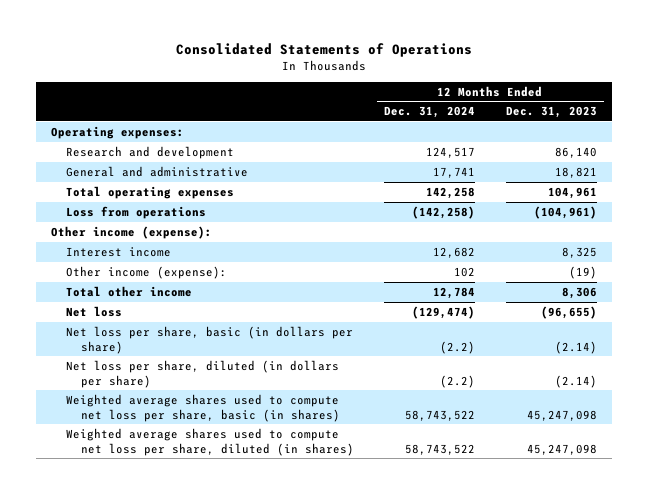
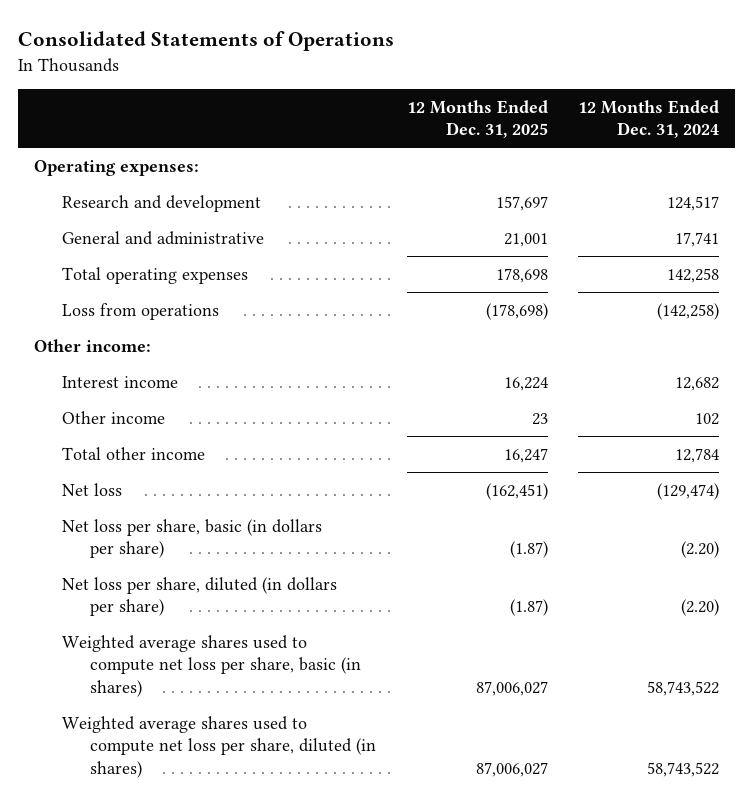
- | 12 Months Ended Dec. 31, 2024 | 12 Months Ended Dec. 31, 2023
+ | 12 Months Ended Dec. 31, 2025 | 12 Months Ended Dec. 31, 2024
- Other income (expense):
+ Other income:
- Other income (expense): | 102 | (19)
+ Other income | 23 | 102
- Net loss per share, basic (in dollars per share) | (2.2) | (2.14)
- Net loss per share, diluted (in dollars per share) | (2.2) | (2.14)
+ Net loss per share, basic (in dollars per share) | (1.87) | (2.20)
+ Net loss per share, diluted (in dollars per share) | (1.87) | (2.20)

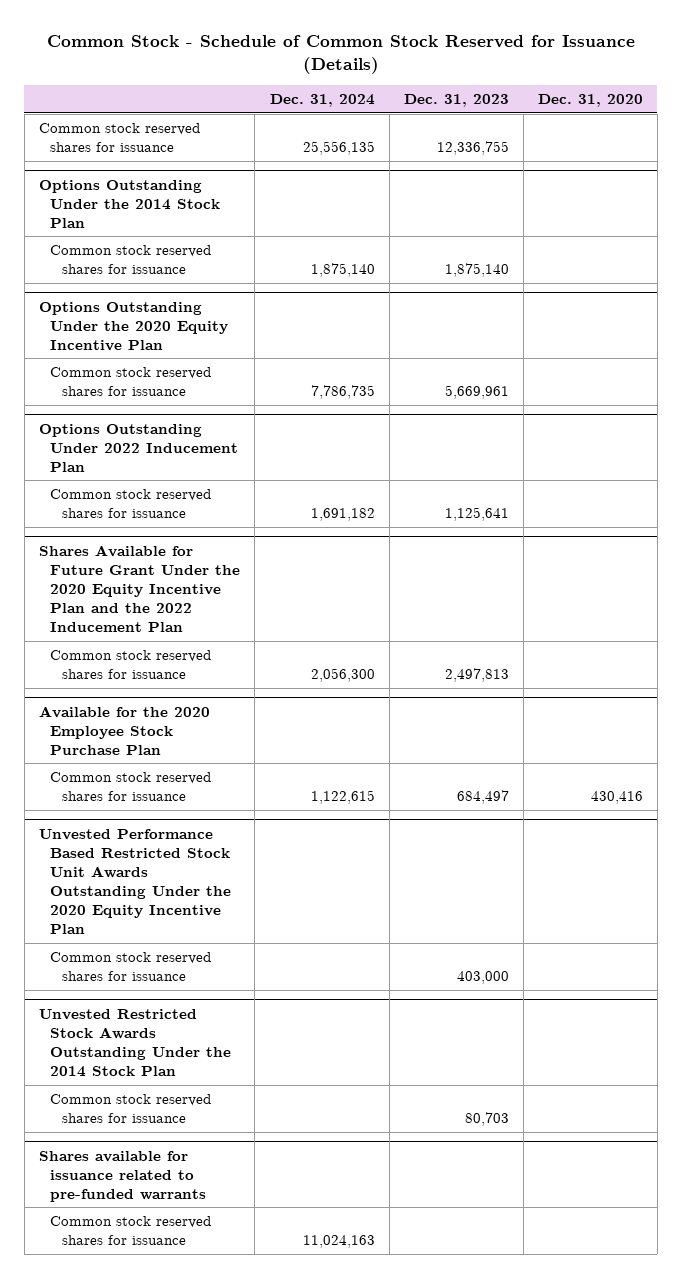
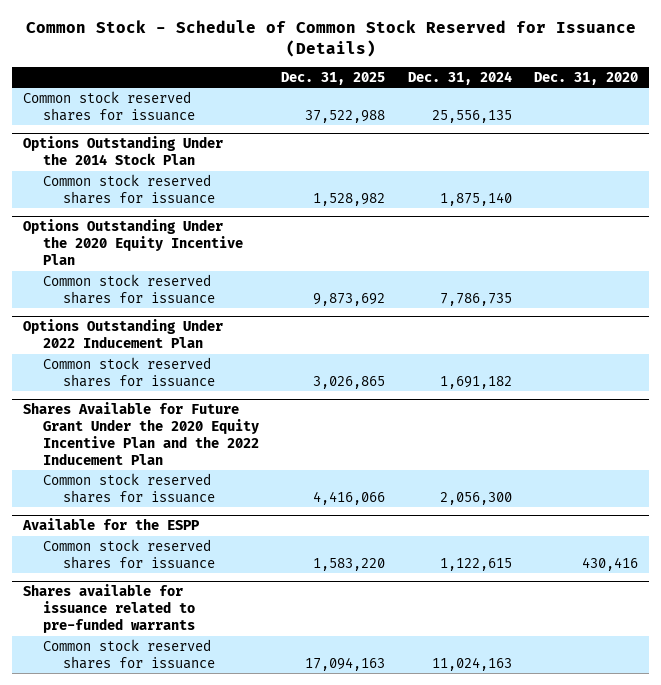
- | Dec. 31, 2024 | Dec. 31, 2023 | Dec. 31, 2020
+ | Dec. 31, 2025 | Dec. 31, 2024 | Dec. 31, 2020
- Available for the 2020 Employee Stock Purchase Plan
+ Available for the ESPP
- Unvested Performance Based Restricted Stock Unit Awards Outstanding Under the 2020 Equity Incentive Plan
- Common stock reserved shares for issuance | | 403,000 |
- Unvested Restricted Stock Awards Outstanding Under the 2014 Stock Plan
- Common stock reserved shares for issuance | | 80,703 |

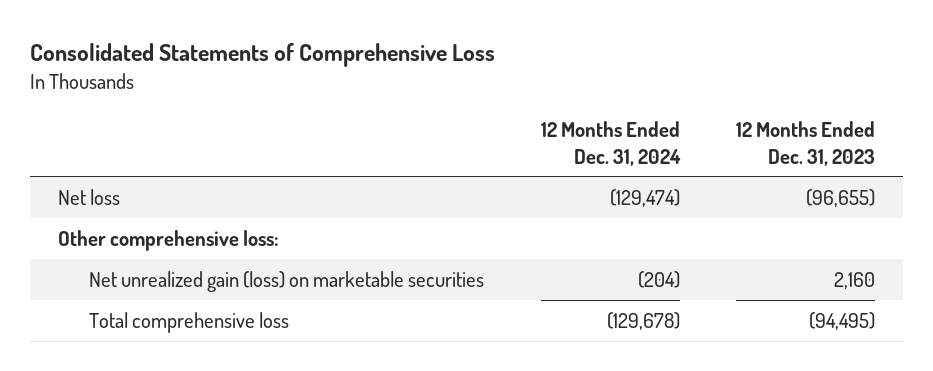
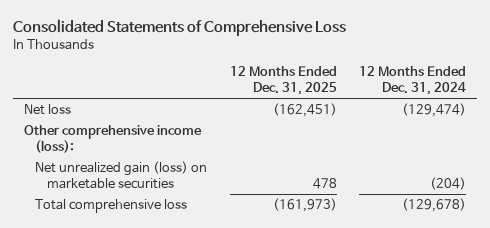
- | 12 Months Ended Dec. 31, 2024 | 12 Months Ended Dec. 31, 2023
+ | 12 Months Ended Dec. 31, 2025 | 12 Months Ended Dec. 31, 2024
- Other comprehensive loss:
+ Other comprehensive income (loss):

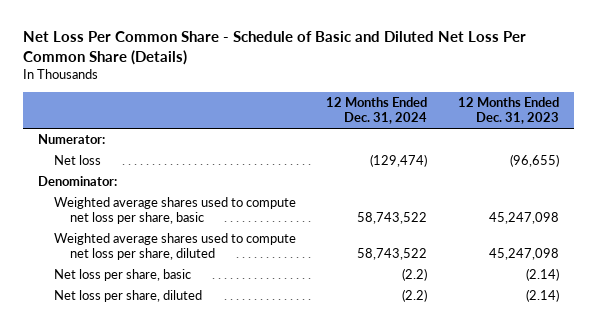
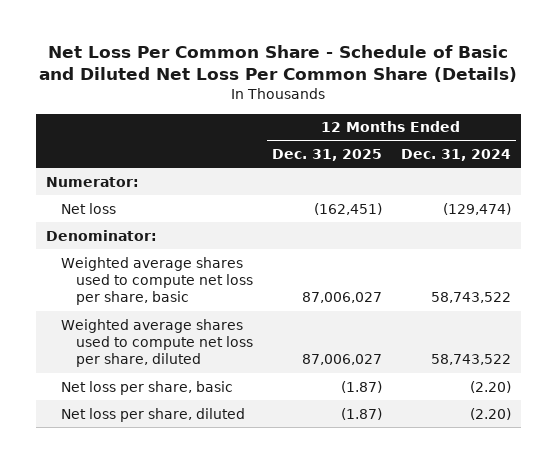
- | 12 Months Ended Dec. 31, 2024 | 12 Months Ended Dec. 31, 2023
+ | 12 Months Ended Dec. 31, 2025 | 12 Months Ended Dec. 31, 2024
- Net loss per share, basic | (2.2) | (2.14)
- Net loss per share, diluted | (2.2) | (2.14)
+ Net loss per share, basic | (1.87) | (2.20)
+ Net loss per share, diluted | (1.87) | (2.20)

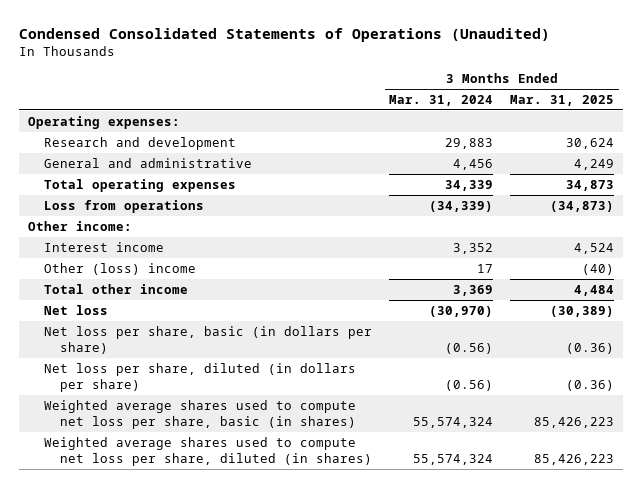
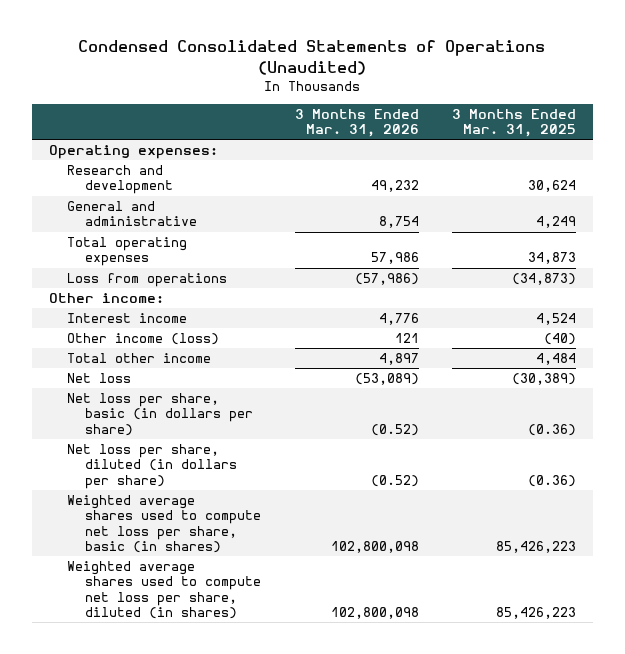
- | 3 Months Ended Mar. 31, 2024 | 3 Months Ended Mar. 31, 2025
+ | 3 Months Ended Mar. 31, 2026 | 3 Months Ended Mar. 31, 2025
- Other (loss) income | 17 | (40)
+ Other income (loss) | 121 | (40)

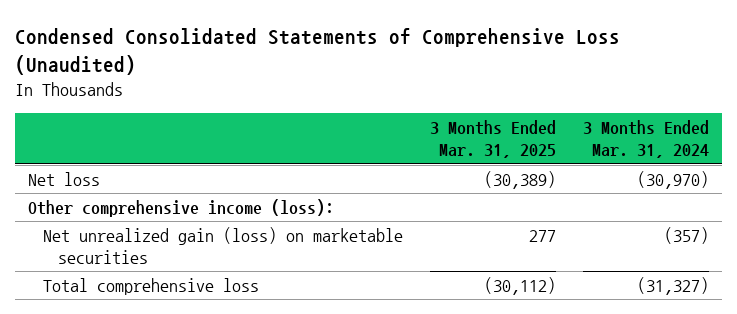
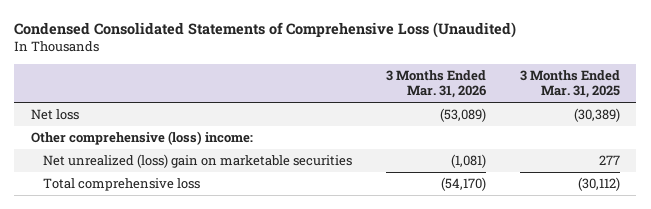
- | 3 Months Ended Mar. 31, 2025 | 3 Months Ended Mar. 31, 2024
+ | 3 Months Ended Mar. 31, 2026 | 3 Months Ended Mar. 31, 2025
- Other comprehensive income (loss):
- Net unrealized gain (loss) on marketable securities | 277 | (357)
+ Other comprehensive (loss) income:
+ Net unrealized (loss) gain on marketable securities | (1,081) | 277

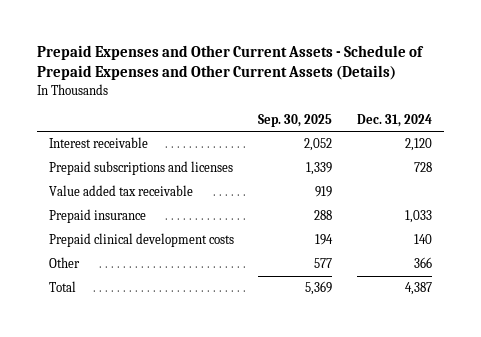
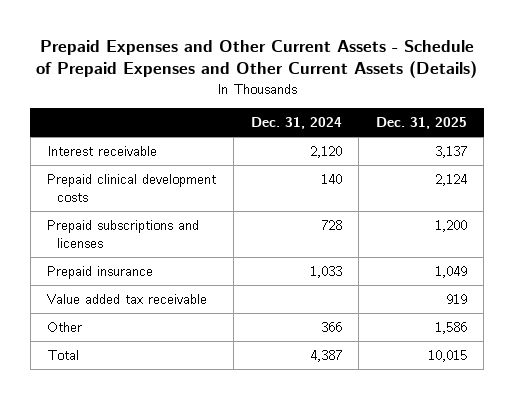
- | Sep. 30, 2025 | Dec. 31, 2024
+ | Dec. 31, 2024 | Dec. 31, 2025
moved up: Prepaid clinical development costs | 140 | 2,124
moved down: Value added tax receivable | | 919

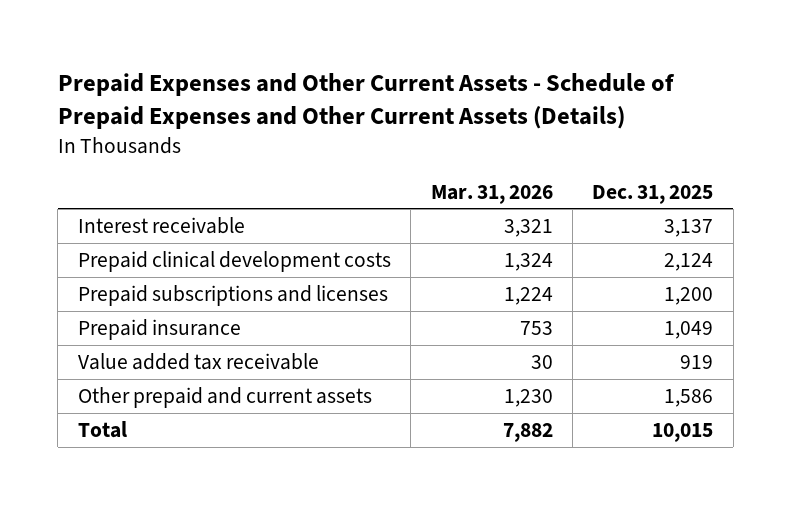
- | Dec. 31, 2024 | Dec. 31, 2025
+ | Mar. 31, 2026 | Dec. 31, 2025
- Other | 366 | 1,586
+ Other prepaid and current assets | 1,230 | 1,586

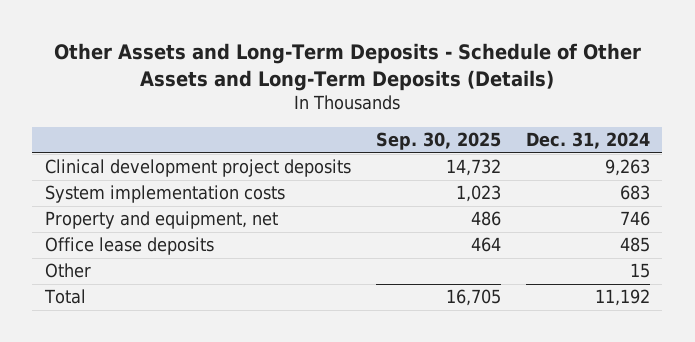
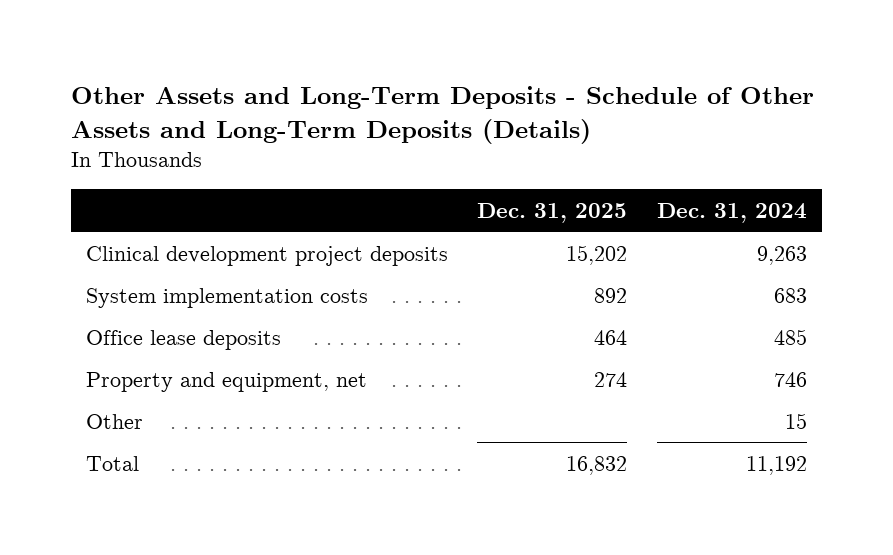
- | Sep. 30, 2025 | Dec. 31, 2024
+ | Dec. 31, 2025 | Dec. 31, 2024
moved down: Property and equipment, net | 274 | 746

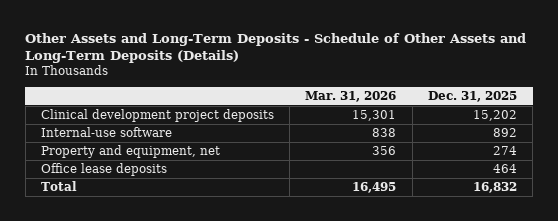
- | Dec. 31, 2025 | Dec. 31, 2024
+ | Mar. 31, 2026 | Dec. 31, 2025
- System implementation costs | 892 | 683
+ Internal-use software | 838 | 892
- Other | | 15
moved down: Office lease deposits | | 464

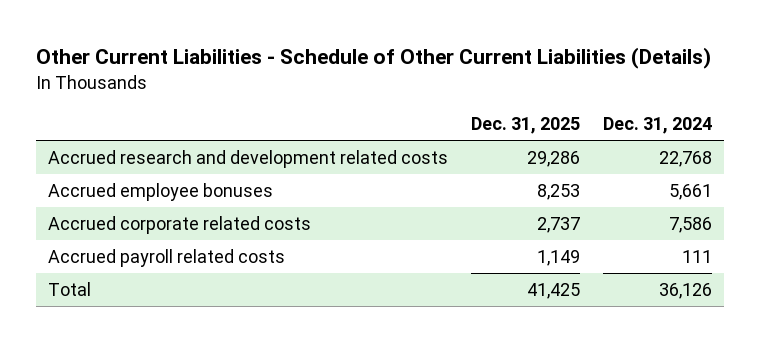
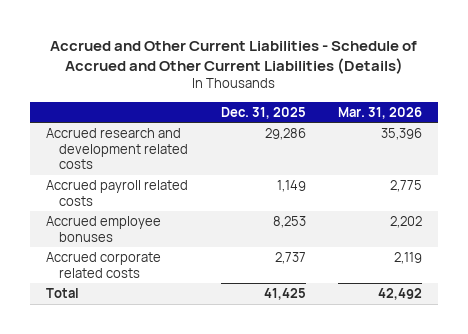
- Other Current Liabilities - Schedule of Other Current Liabilities (Details)
+ Accrued and Other Current Liabilities - Schedule of Accrued and Other Current Liabilities (Details)
- | Dec. 31, 2025 | Dec. 31, 2024
+ | Dec. 31, 2025 | Mar. 31, 2026
moved up: Accrued payroll related costs | 1,149 | 2,775

